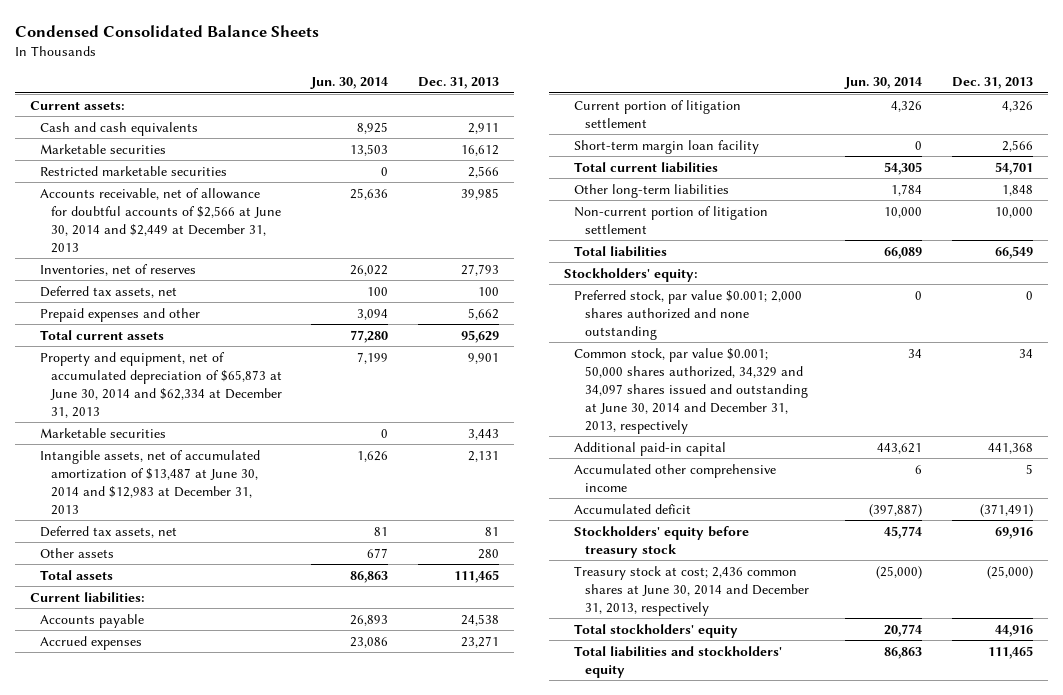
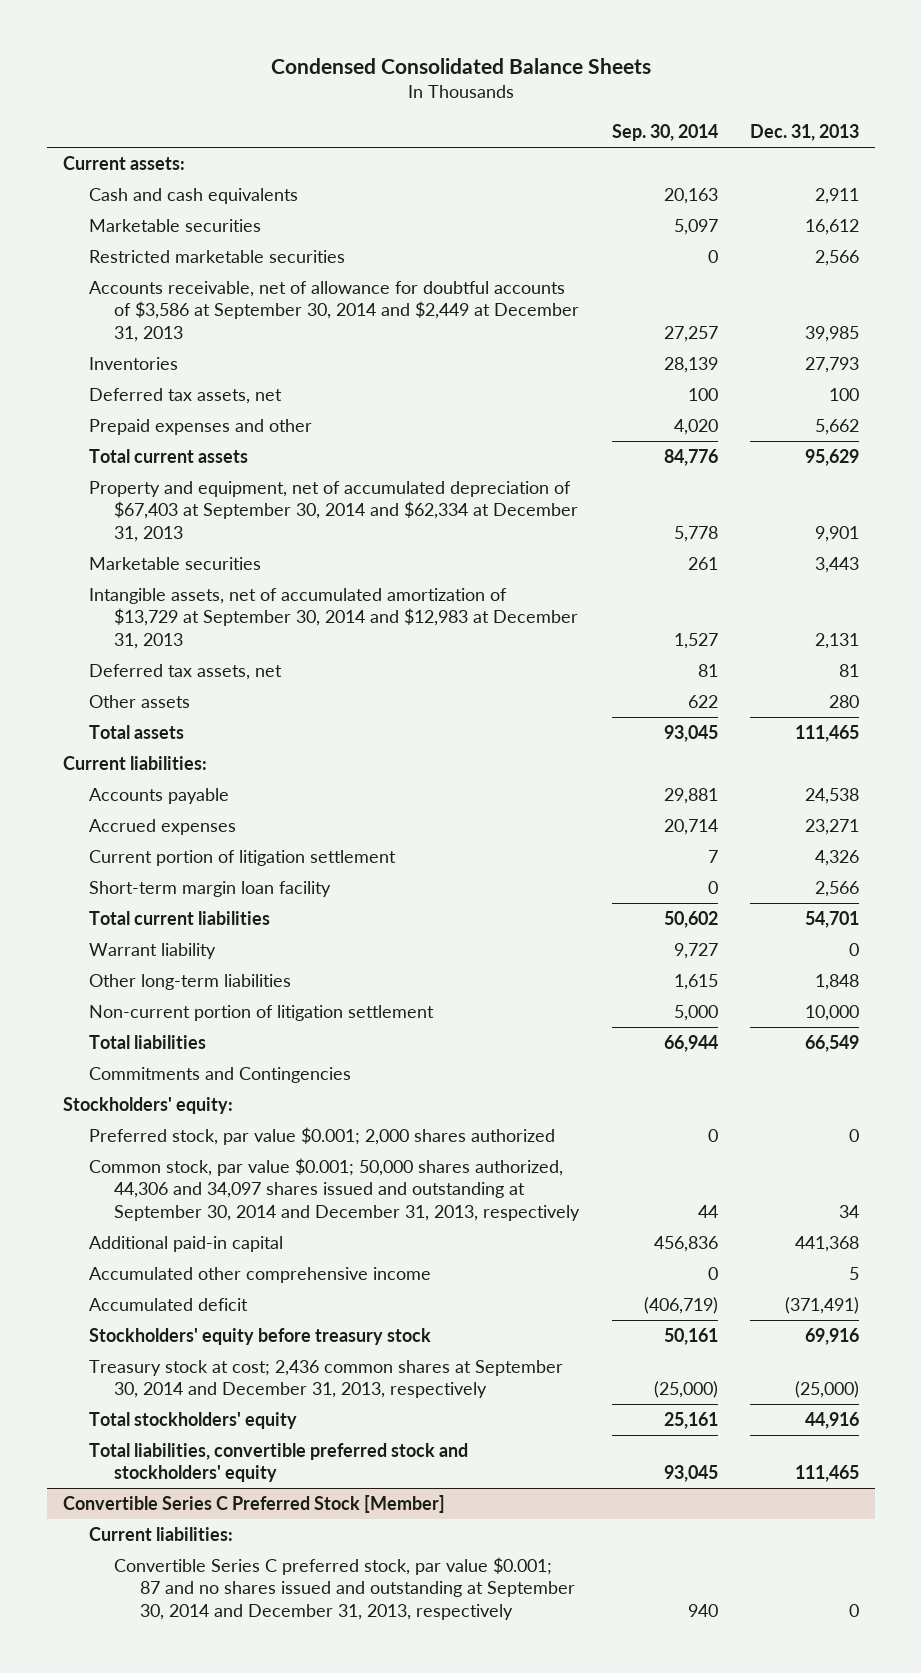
- | Jun. 30, 2014 | Dec. 31, 2013
+ | Sep. 30, 2014 | Dec. 31, 2013
- Accounts receivable, net of allowance for doubtful accounts of $2,566 at June 30, 2014 and $2,449 at December 31, 2013 | 25,636 | 39,985
- Inventories, net of reserves | 26,022 | 27,793
+ Accounts receivable, net of allowance for doubtful accounts of $3,586 at September 30, 2014 and $2,449 at December 31, 2013 | 27,257 | 39,985
+ Inventories | 28,139 | 27,793
- Property and equipment, net of accumulated depreciation of $65,873 at June 30, 2014 and $62,334 at December 31, 2013 | 7,199 | 9,901
+ Property and equipment, net of accumulated depreciation of $67,403 at September 30, 2014 and $62,334 at December 31, 2013 | 5,778 | 9,901
- Intangible assets, net of accumulated amortization of $13,487 at June 30, 2014 and $12,983 at December 31, 2013 | 1,626 | 2,131
+ Intangible assets, net of accumulated amortization of $13,729 at September 30, 2014 and $12,983 at December 31, 2013 | 1,527 | 2,131
+ Warrant liability | 9,727 | 0
+ Commitments and Contingencies
- Preferred stock, par value $0.001; 2,000 shares authorized and none outstanding | 0 | 0
- Common stock, par value $0.001; 50,000 shares authorized, 34,329 and 34,097 shares issued and outstanding at June 30, 2014 and December 31, 2013, respectively | 34 | 34
+ Preferred stock, par value $0.001; 2,000 shares authorized | 0 | 0
+ Common stock, par value $0.001; 50,000 shares authorized, 44,306 and 34,097 shares issued and outstanding at September 30, 2014 and December 31, 2013, respectively | 44 | 34
- Treasury stock at cost; 2,436 common shares at June 30, 2014 and December 31, 2013, respectively | (25,000) | (25,000)
+ Treasury stock at cost; 2,436 common shares at September 30, 2014 and December 31, 2013, respectively | (25,000) | (25,000)
- Total liabilities and stockholders' equity | 86,863 | 111,465
+ Total liabilities, convertible preferred stock and stockholders' equity | 93,045 | 111,465
+ Convertible Series C Preferred Stock [Member]
+ Current liabilities:
+ Convertible Series C preferred stock, par value $0.001; 87 and no shares issued and outstanding at September 30, 2014 and December 31, 2013, respectively | 940 | 0

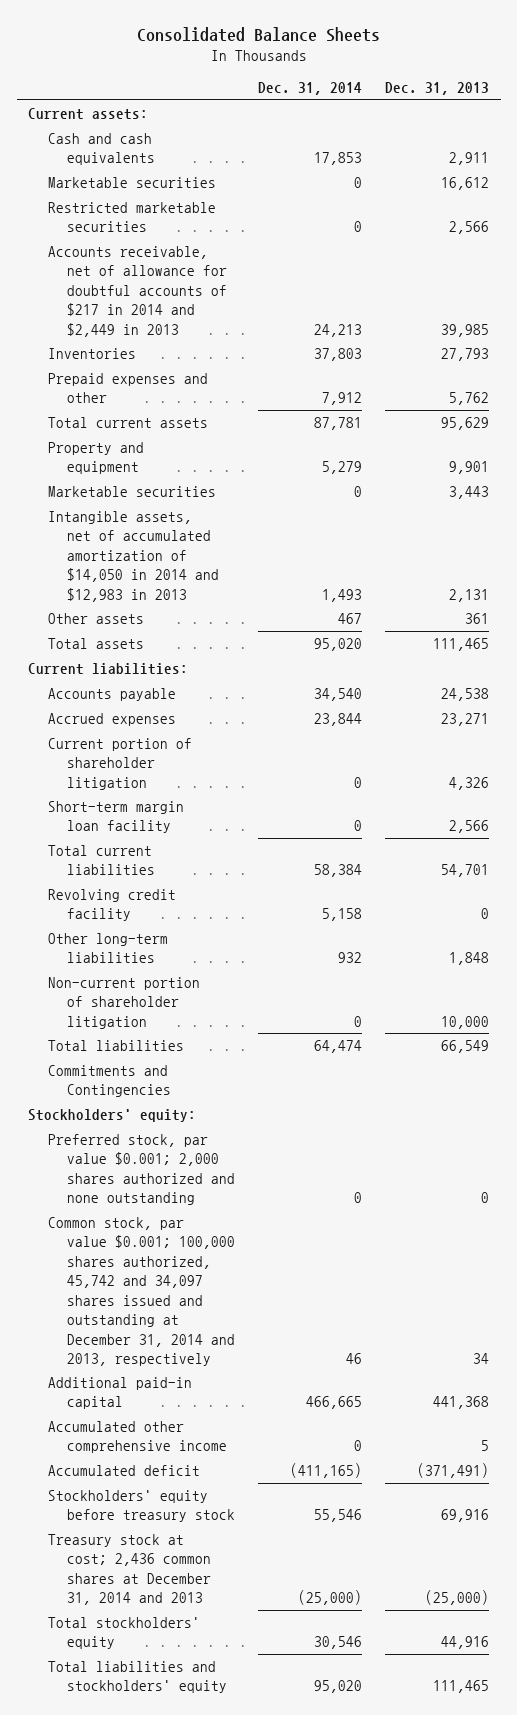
- Condensed Consolidated Balance Sheets
+ Consolidated Balance Sheets
- | Sep. 30, 2014 | Dec. 31, 2013
+ | Dec. 31, 2014 | Dec. 31, 2013
- Accounts receivable, net of allowance for doubtful accounts of $3,586 at September 30, 2014 and $2,449 at December 31, 2013 | 27,257 | 39,985
+ Accounts receivable, net of allowance for doubtful accounts of $217 in 2014 and $2,449 in 2013 | 24,213 | 39,985
- Deferred tax assets, net | 100 | 100
- Prepaid expenses and other | 4,020 | 5,662
+ Prepaid expenses and other | 7,912 | 5,762
- Property and equipment, net of accumulated depreciation of $67,403 at September 30, 2014 and $62,334 at December 31, 2013 | 5,778 | 9,901
+ Property and equipment | 5,279 | 9,901
- Intangible assets, net of accumulated amortization of $13,729 at September 30, 2014 and $12,983 at December 31, 2013 | 1,527 | 2,131
- Deferred tax assets, net | 81 | 81
- Other assets | 622 | 280
+ Intangible assets, net of accumulated amortization of $14,050 in 2014 and $12,983 in 2013 | 1,493 | 2,131
+ Other assets | 467 | 361
- Current portion of litigation settlement | 7 | 4,326
+ Current portion of shareholder litigation | 0 | 4,326
- Warrant liability | 9,727 | 0
+ Revolving credit facility | 5,158 | 0
- Non-current portion of litigation settlement | 5,000 | 10,000
+ Non-current portion of shareholder litigation | 0 | 10,000
- Preferred stock, par value $0.001; 2,000 shares authorized | 0 | 0
- Common stock, par value $0.001; 50,000 shares authorized, 44,306 and 34,097 shares issued and outstanding at September 30, 2014 and December 31, 2013, respectively | 44 | 34
+ Preferred stock, par value $0.001; 2,000 shares authorized and none outstanding | 0 | 0
+ Common stock, par value $0.001; 100,000 shares authorized, 45,742 and 34,097 shares issued and outstanding at December 31, 2014 and 2013, respectively | 46 | 34
- Treasury stock at cost; 2,436 common shares at September 30, 2014 and December 31, 2013, respectively | (25,000) | (25,000)
+ Treasury stock at cost; 2,436 common shares at December 31, 2014 and 2013 | (25,000) | (25,000)
- Total liabilities, convertible preferred stock and stockholders' equity | 93,045 | 111,465
- Convertible Series C Preferred Stock [Member]
- Current liabilities:
- Convertible Series C preferred stock, par value $0.001; 87 and no shares issued and outstanding at September 30, 2014 and December 31, 2013, respectively | 940 | 0
+ Total liabilities and stockholders' equity | 95,020 | 111,465

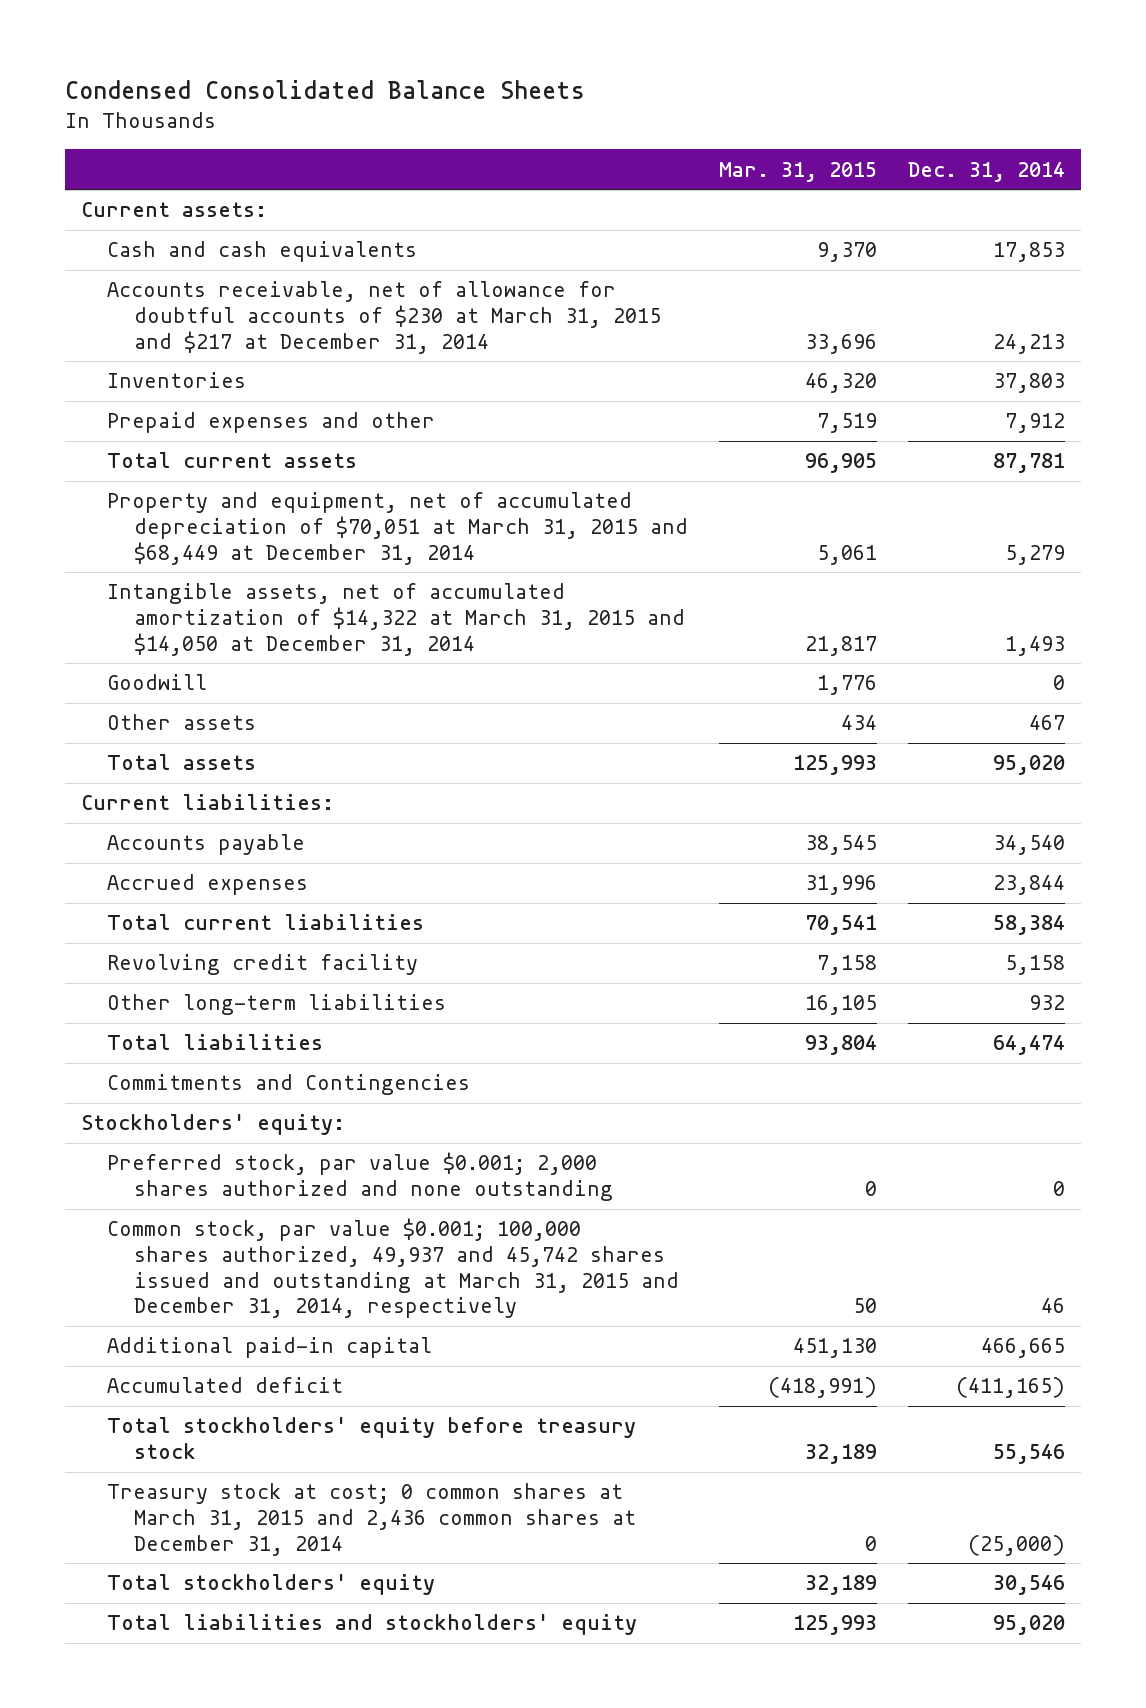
- Consolidated Balance Sheets
+ Condensed Consolidated Balance Sheets
- | Dec. 31, 2014 | Dec. 31, 2013
+ | Mar. 31, 2015 | Dec. 31, 2014
- Marketable securities | 0 | 16,612
- Restricted marketable securities | 0 | 2,566
- Accounts receivable, net of allowance for doubtful accounts of $217 in 2014 and $2,449 in 2013 | 24,213 | 39,985
+ Accounts receivable, net of allowance for doubtful accounts of $230 at March 31, 2015 and $217 at December 31, 2014 | 33,696 | 24,213
- Property and equipment | 5,279 | 9,901
- Marketable securities | 0 | 3,443
- Intangible assets, net of accumulated amortization of $14,050 in 2014 and $12,983 in 2013 | 1,493 | 2,131
+ Property and equipment, net of accumulated depreciation of $70,051 at March 31, 2015 and $68,449 at December 31, 2014 | 5,061 | 5,279
+ Intangible assets, net of accumulated amortization of $14,322 at March 31, 2015 and $14,050 at December 31, 2014 | 21,817 | 1,493
+ Goodwill | 1,776 | 0
- Current portion of shareholder litigation | 0 | 4,326
- Short-term margin loan facility | 0 | 2,566
- Non-current portion of shareholder litigation | 0 | 10,000
- Common stock, par value $0.001; 100,000 shares authorized, 45,742 and 34,097 shares issued and outstanding at December 31, 2014 and 2013, respectively | 46 | 34
+ Common stock, par value $0.001; 100,000 shares authorized, 49,937 and 45,742 shares issued and outstanding at March 31, 2015 and December 31, 2014, respectively | 50 | 46
- Accumulated other comprehensive income | 0 | 5
- Stockholders' equity before treasury stock | 55,546 | 69,916
- Treasury stock at cost; 2,436 common shares at December 31, 2014 and 2013 | (25,000) | (25,000)
+ Total stockholders' equity before treasury stock | 32,189 | 55,546
+ Treasury stock at cost; 0 common shares at March 31, 2015 and 2,436 common shares at December 31, 2014 | 0 | (25,000)

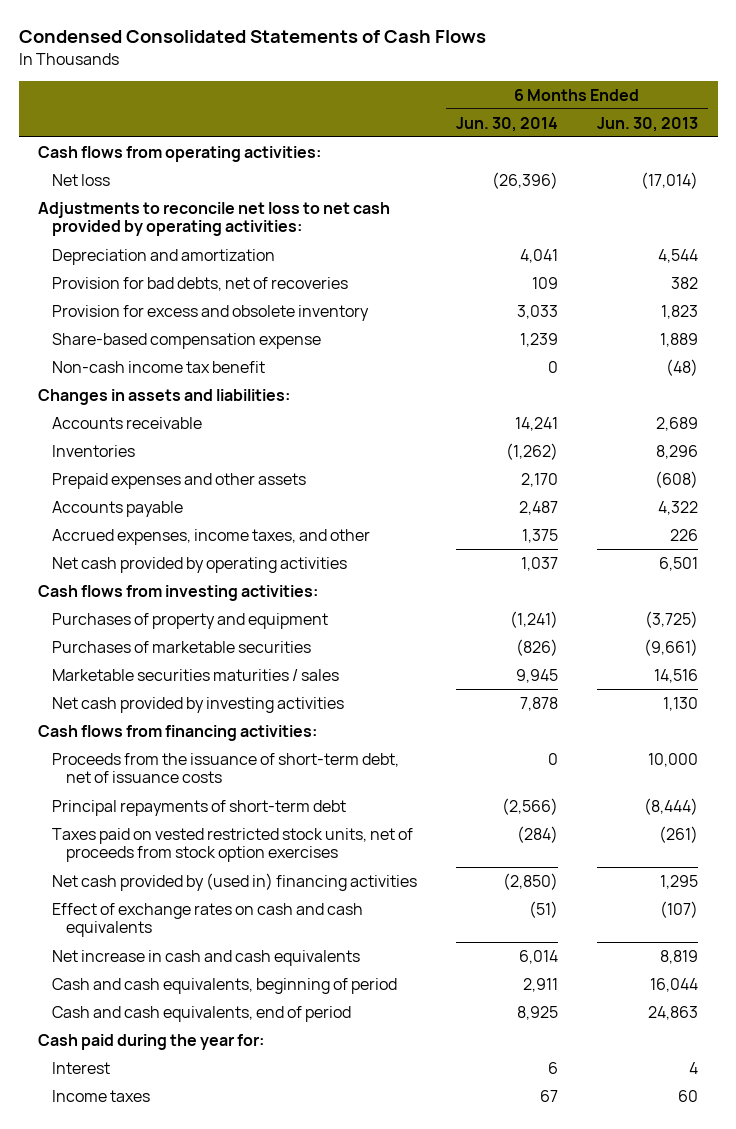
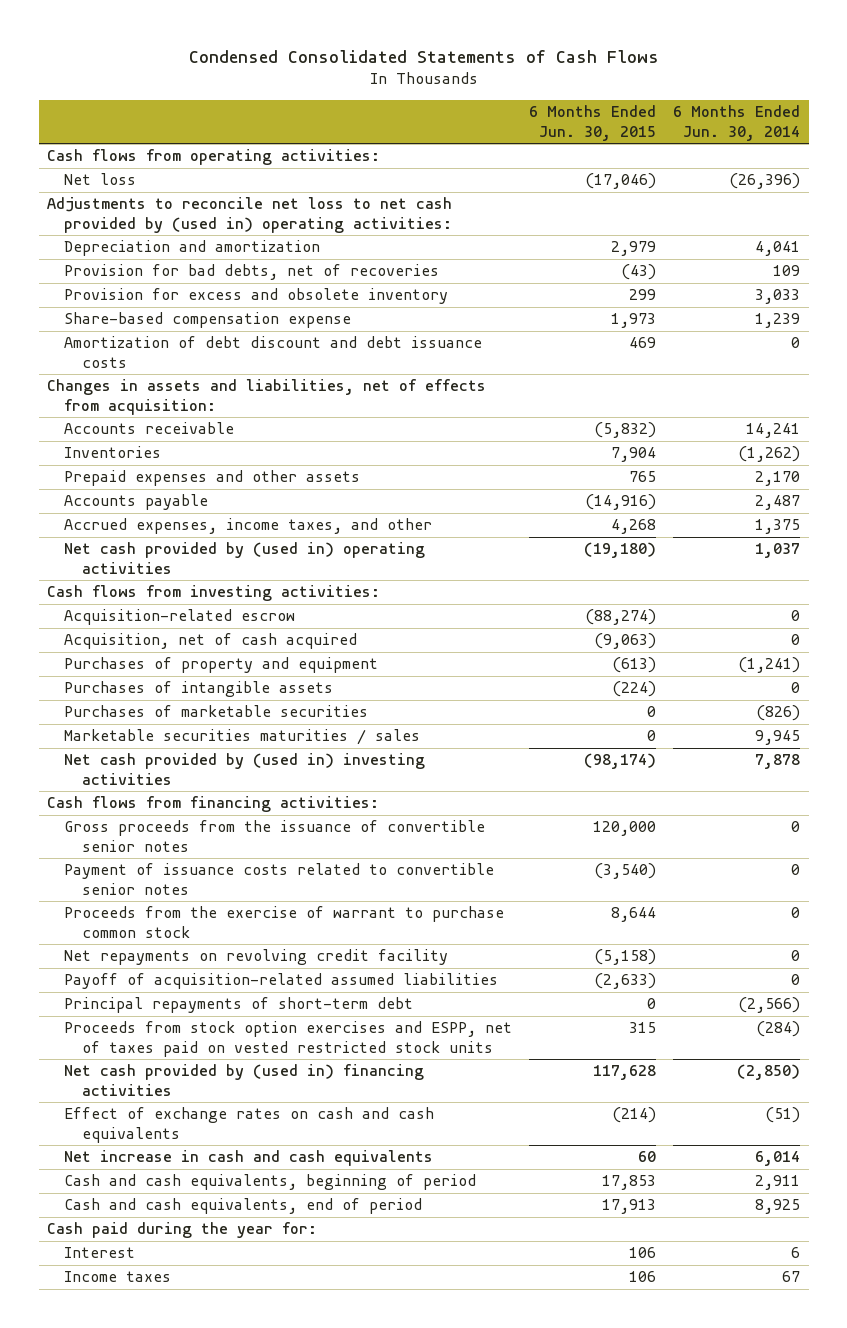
- | 6 Months Ended Jun. 30, 2014 | 6 Months Ended Jun. 30, 2013
+ | 6 Months Ended Jun. 30, 2015 | 6 Months Ended Jun. 30, 2014
- Adjustments to reconcile net loss to net cash provided by operating activities:
+ Adjustments to reconcile net loss to net cash provided by (used in) operating activities:
- Non-cash income tax benefit | 0 | (48)
- Changes in assets and liabilities:
+ Amortization of debt discount and debt issuance costs | 469 | 0
+ Changes in assets and liabilities, net of effects from acquisition:
- Net cash provided by operating activities | 1,037 | 6,501
+ Net cash provided by (used in) operating activities | (19,180) | 1,037
+ Acquisition-related escrow | (88,274) | 0
+ Acquisition, net of cash acquired | (9,063) | 0
+ Purchases of intangible assets | (224) | 0
- Net cash provided by investing activities | 7,878 | 1,130
+ Net cash provided by (used in) investing activities | (98,174) | 7,878
- Proceeds from the issuance of short-term debt, net of issuance costs | 0 | 10,000
+ Gross proceeds from the issuance of convertible senior notes | 120,000 | 0
+ Payment of issuance costs related to convertible senior notes | (3,540) | 0
+ Proceeds from the exercise of warrant to purchase common stock | 8,644 | 0
+ Net repayments on revolving credit facility | (5,158) | 0
+ Payoff of acquisition-related assumed liabilities | (2,633) | 0
- Taxes paid on vested restricted stock units, net of proceeds from stock option exercises | (284) | (261)
+ Proceeds from stock option exercises and ESPP, net of taxes paid on vested restricted stock units | 315 | (284)

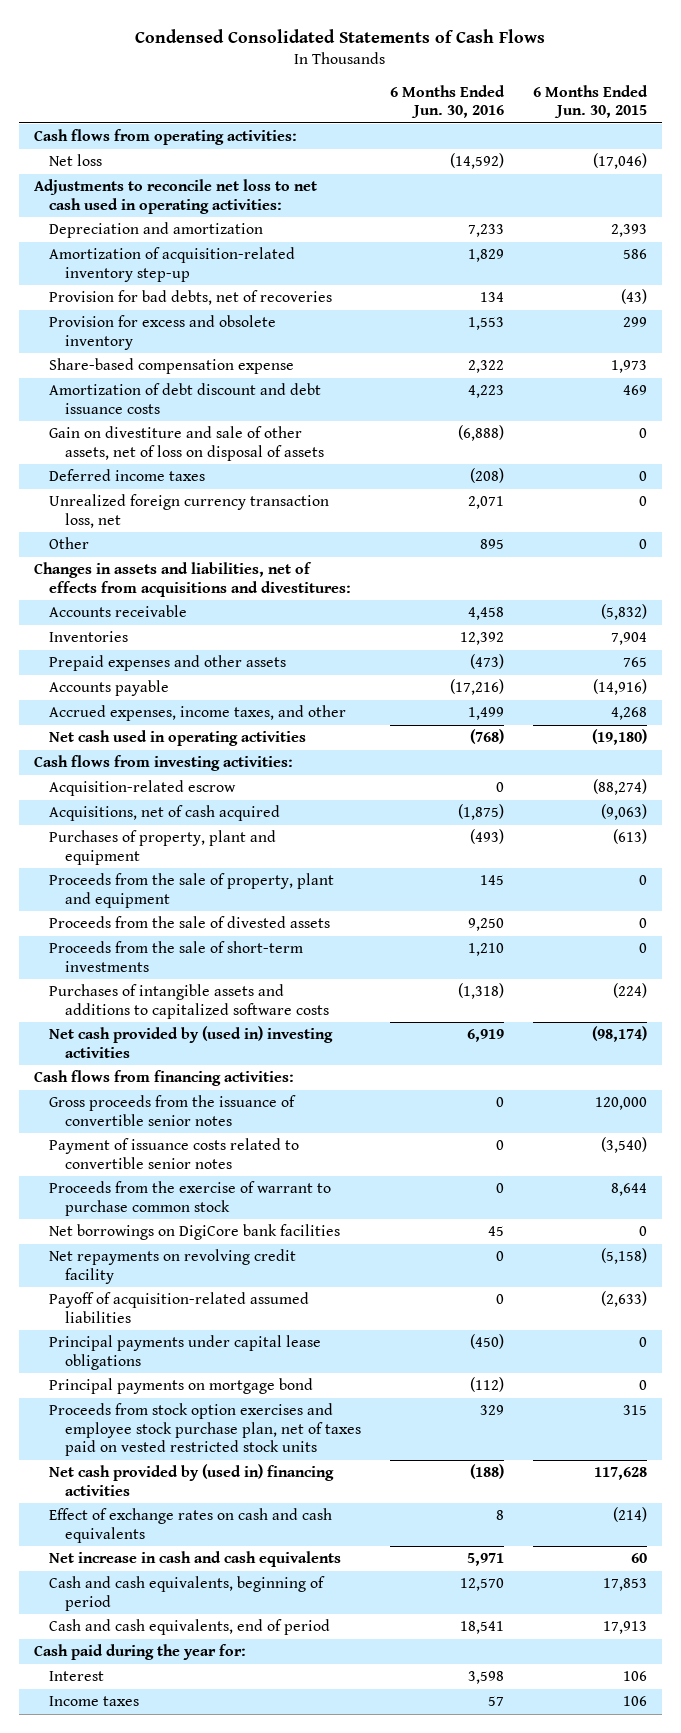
- | 6 Months Ended Jun. 30, 2015 | 6 Months Ended Jun. 30, 2014
+ | 6 Months Ended Jun. 30, 2016 | 6 Months Ended Jun. 30, 2015
- Adjustments to reconcile net loss to net cash provided by (used in) operating activities:
- Depreciation and amortization | 2,979 | 4,041
+ Adjustments to reconcile net loss to net cash used in operating activities:
+ Depreciation and amortization | 7,233 | 2,393
+ Amortization of acquisition-related inventory step-up | 1,829 | 586
- Changes in assets and liabilities, net of effects from acquisition:
+ Gain on divestiture and sale of other assets, net of loss on disposal of assets | (6,888) | 0
+ Deferred income taxes | (208) | 0
+ Unrealized foreign currency transaction loss, net | 2,071 | 0
+ Other | 895 | 0
+ Changes in assets and liabilities, net of effects from acquisitions and divestitures:
- Net cash provided by (used in) operating activities | (19,180) | 1,037
+ Net cash used in operating activities | (768) | (19,180)
- Acquisition, net of cash acquired | (9,063) | 0
- Purchases of property and equipment | (613) | (1,241)
- Purchases of intangible assets | (224) | 0
- Purchases of marketable securities | 0 | (826)
- Marketable securities maturities / sales | 0 | 9,945
+ Acquisitions, net of cash acquired | (1,875) | (9,063)
+ Purchases of property, plant and equipment | (493) | (613)
+ Proceeds from the sale of property, plant and equipment | 145 | 0
+ Proceeds from the sale of divested assets | 9,250 | 0
+ Proceeds from the sale of short-term investments | 1,210 | 0
+ Purchases of intangible assets and additions to capitalized software costs | (1,318) | (224)
+ Net borrowings on DigiCore bank facilities | 45 | 0
- Principal repayments of short-term debt | 0 | (2,566)
- Proceeds from stock option exercises and ESPP, net of taxes paid on vested restricted stock units | 315 | (284)
+ Principal payments under capital lease obligations | (450) | 0
+ Principal payments on mortgage bond | (112) | 0
+ Proceeds from stock option exercises and employee stock purchase plan, net of taxes paid on vested restricted stock units | 329 | 315

